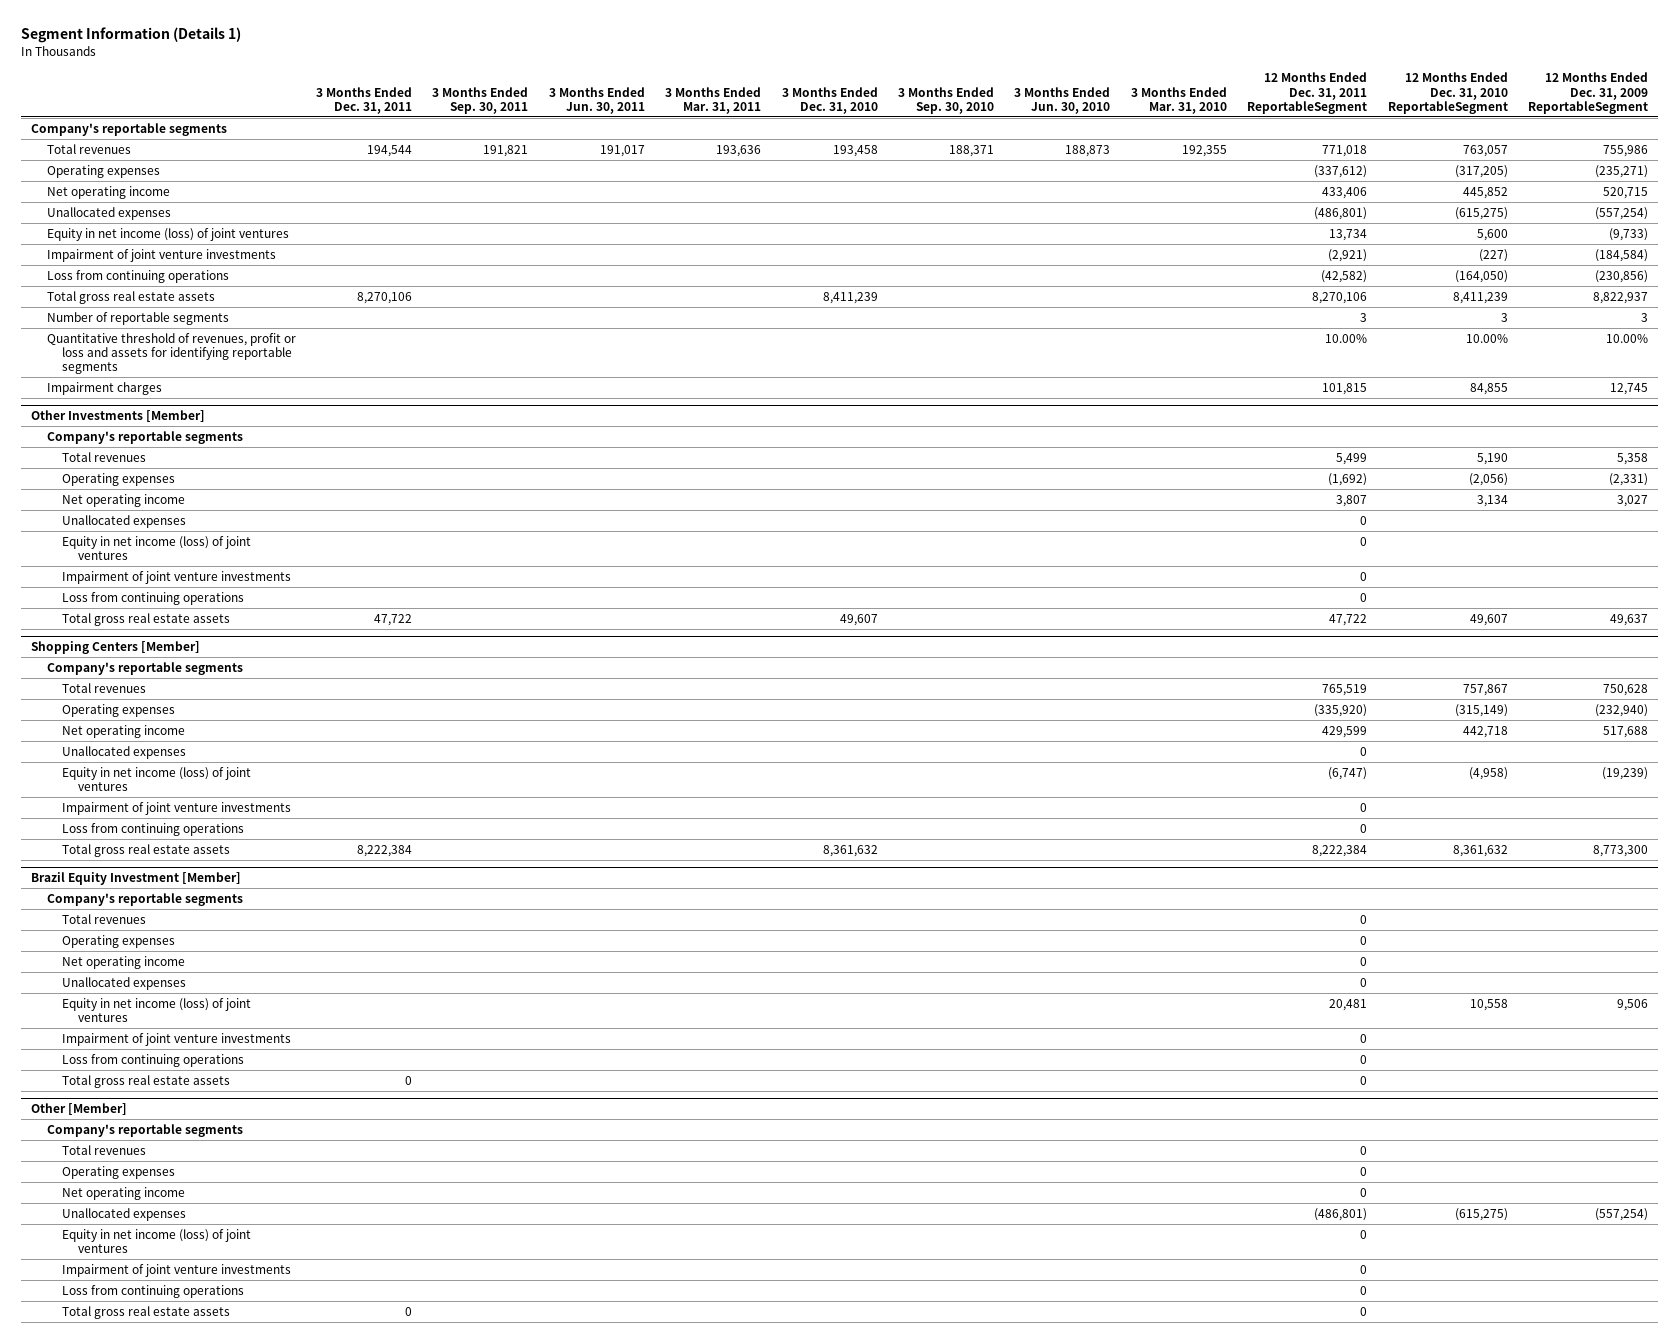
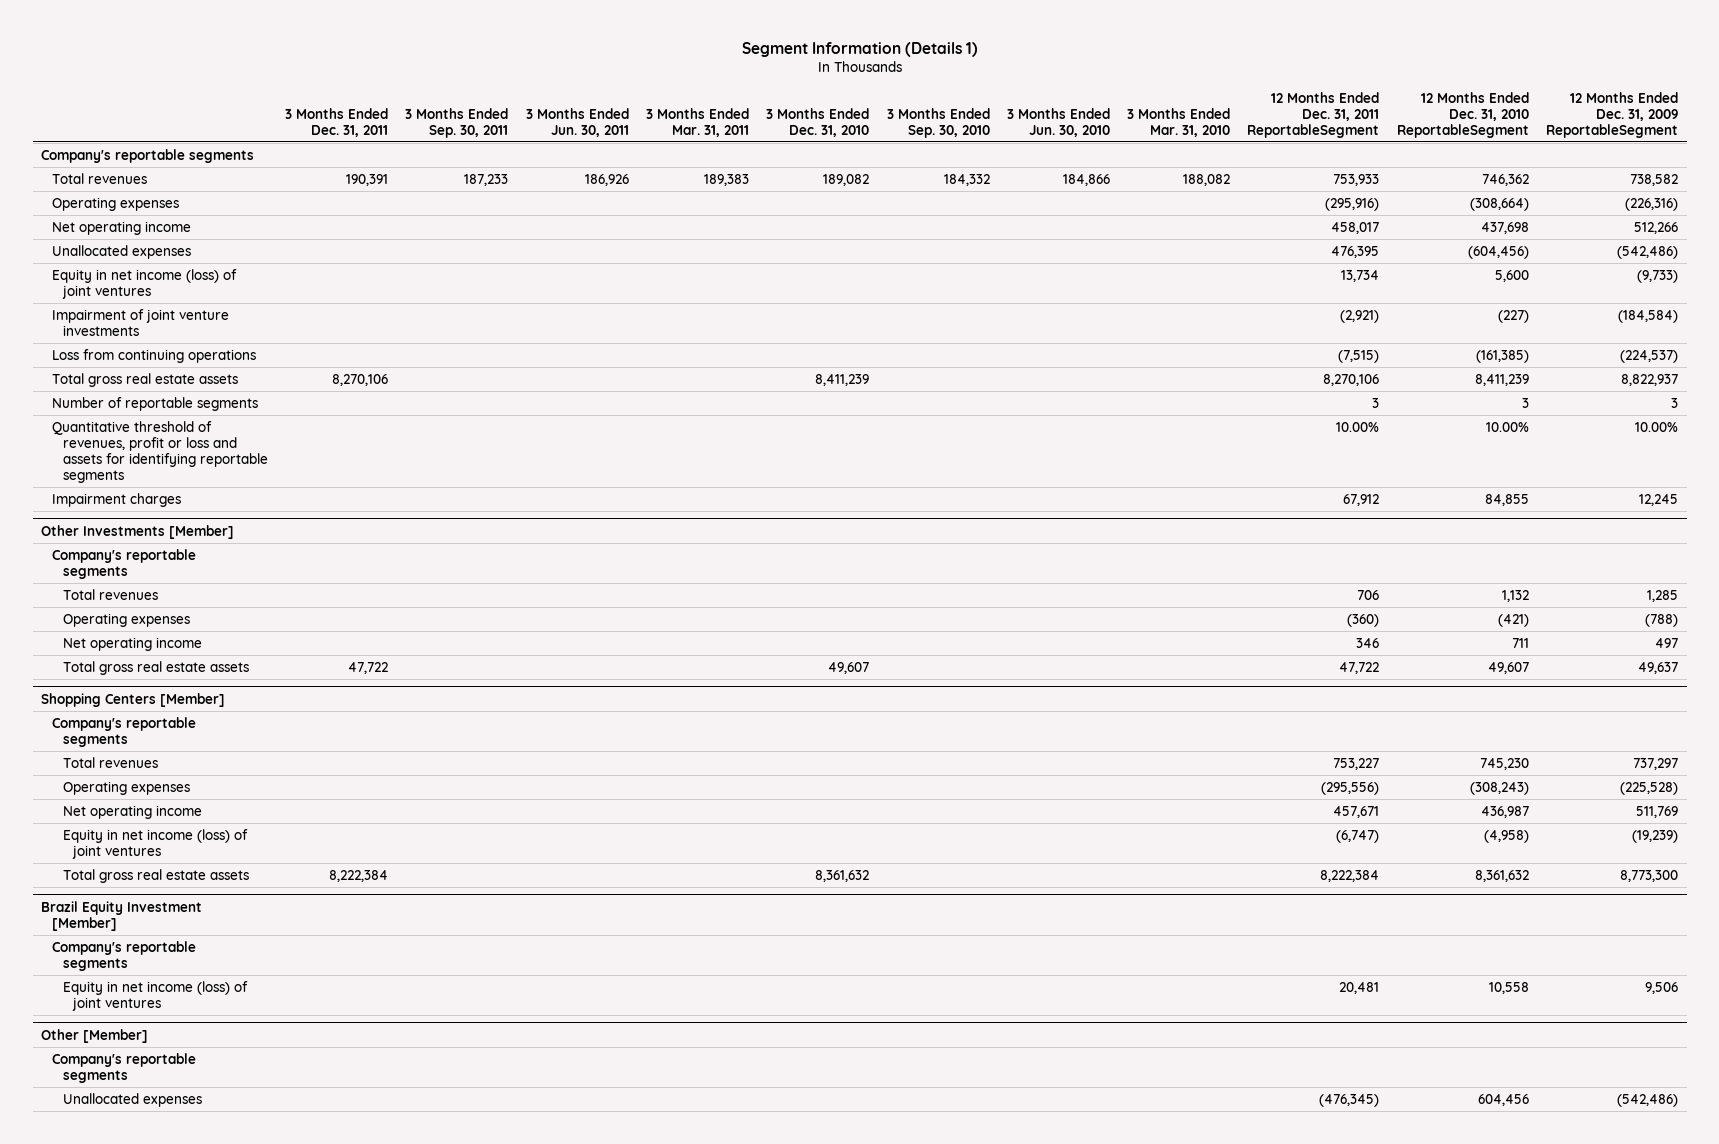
- Total revenues | 194,544 | 191,821 | 191,017 | 193,636 | 193,458 | 188,371 | 188,873 | 192,355 | 771,018 | 763,057 | 755,986
- Operating expenses | | | | | | | | | (337,612) | (317,205) | (235,271)
- Net operating income | | | | | | | | | 433,406 | 445,852 | 520,715
- Unallocated expenses | | | | | | | | | (486,801) | (615,275) | (557,254)
+ Total revenues | 190,391 | 187,233 | 186,926 | 189,383 | 189,082 | 184,332 | 184,866 | 188,082 | 753,933 | 746,362 | 738,582
+ Operating expenses | | | | | | | | | (295,916) | (308,664) | (226,316)
+ Net operating income | | | | | | | | | 458,017 | 437,698 | 512,266
+ Unallocated expenses | | | | | | | | | 476,395 | (604,456) | (542,486)
- Loss from continuing operations | | | | | | | | | (42,582) | (164,050) | (230,856)
+ Loss from continuing operations | | | | | | | | | (7,515) | (161,385) | (224,537)
- Impairment charges | | | | | | | | | 101,815 | 84,855 | 12,745
+ Impairment charges | | | | | | | | | 67,912 | 84,855 | 12,245
@ Other Investments [Member]
- Total revenues | | | | | | | | | 5,499 | 5,190 | 5,358
- Operating expenses | | | | | | | | | (1,692) | (2,056) | (2,331)
- Net operating income | | | | | | | | | 3,807 | 3,134 | 3,027
- Unallocated expenses | | | | | | | | | 0 | |
- Equity in net income (loss) of joint ventures | | | | | | | | | 0 | |
- Impairment of joint venture investments | | | | | | | | | 0 | |
- Loss from continuing operations | | | | | | | | | 0 | |
+ Total revenues | | | | | | | | | 706 | 1,132 | 1,285
+ Operating expenses | | | | | | | | | (360) | (421) | (788)
+ Net operating income | | | | | | | | | 346 | 711 | 497
@ Shopping Centers [Member]
- Total revenues | | | | | | | | | 765,519 | 757,867 | 750,628
- Operating expenses | | | | | | | | | (335,920) | (315,149) | (232,940)
- Net operating income | | | | | | | | | 429,599 | 442,718 | 517,688
- Unallocated expenses | | | | | | | | | 0 | |
+ Total revenues | | | | | | | | | 753,227 | 745,230 | 737,297
+ Operating expenses | | | | | | | | | (295,556) | (308,243) | (225,528)
+ Net operating income | | | | | | | | | 457,671 | 436,987 | 511,769
- Impairment of joint venture investments | | | | | | | | | 0 | |
- Loss from continuing operations | | | | | | | | | 0 | |
@ Brazil Equity Investment [Member]
- Total revenues | | | | | | | | | 0 | |
- Operating expenses | | | | | | | | | 0 | |
- Net operating income | | | | | | | | | 0 | |
- Unallocated expenses | | | | | | | | | 0 | |
- Impairment of joint venture investments | | | | | | | | | 0 | |
- Loss from continuing operations | | | | | | | | | 0 | |
- Total gross real estate assets | 0 | | | | | | | | 0 | |
@ Other [Member]
- Total revenues | | | | | | | | | 0 | |
- Operating expenses | | | | | | | | | 0 | |
- Net operating income | | | | | | | | | 0 | |
- Unallocated expenses | | | | | | | | | (486,801) | (615,275) | (557,254)
- Equity in net income (loss) of joint ventures | | | | | | | | | 0 | |
- Impairment of joint venture investments | | | | | | | | | 0 | |
- Loss from continuing operations | | | | | | | | | 0 | |
- Total gross real estate assets | 0 | | | | | | | | 0 | |
+ Unallocated expenses | | | | | | | | | (476,345) | 604,456 | (542,486)

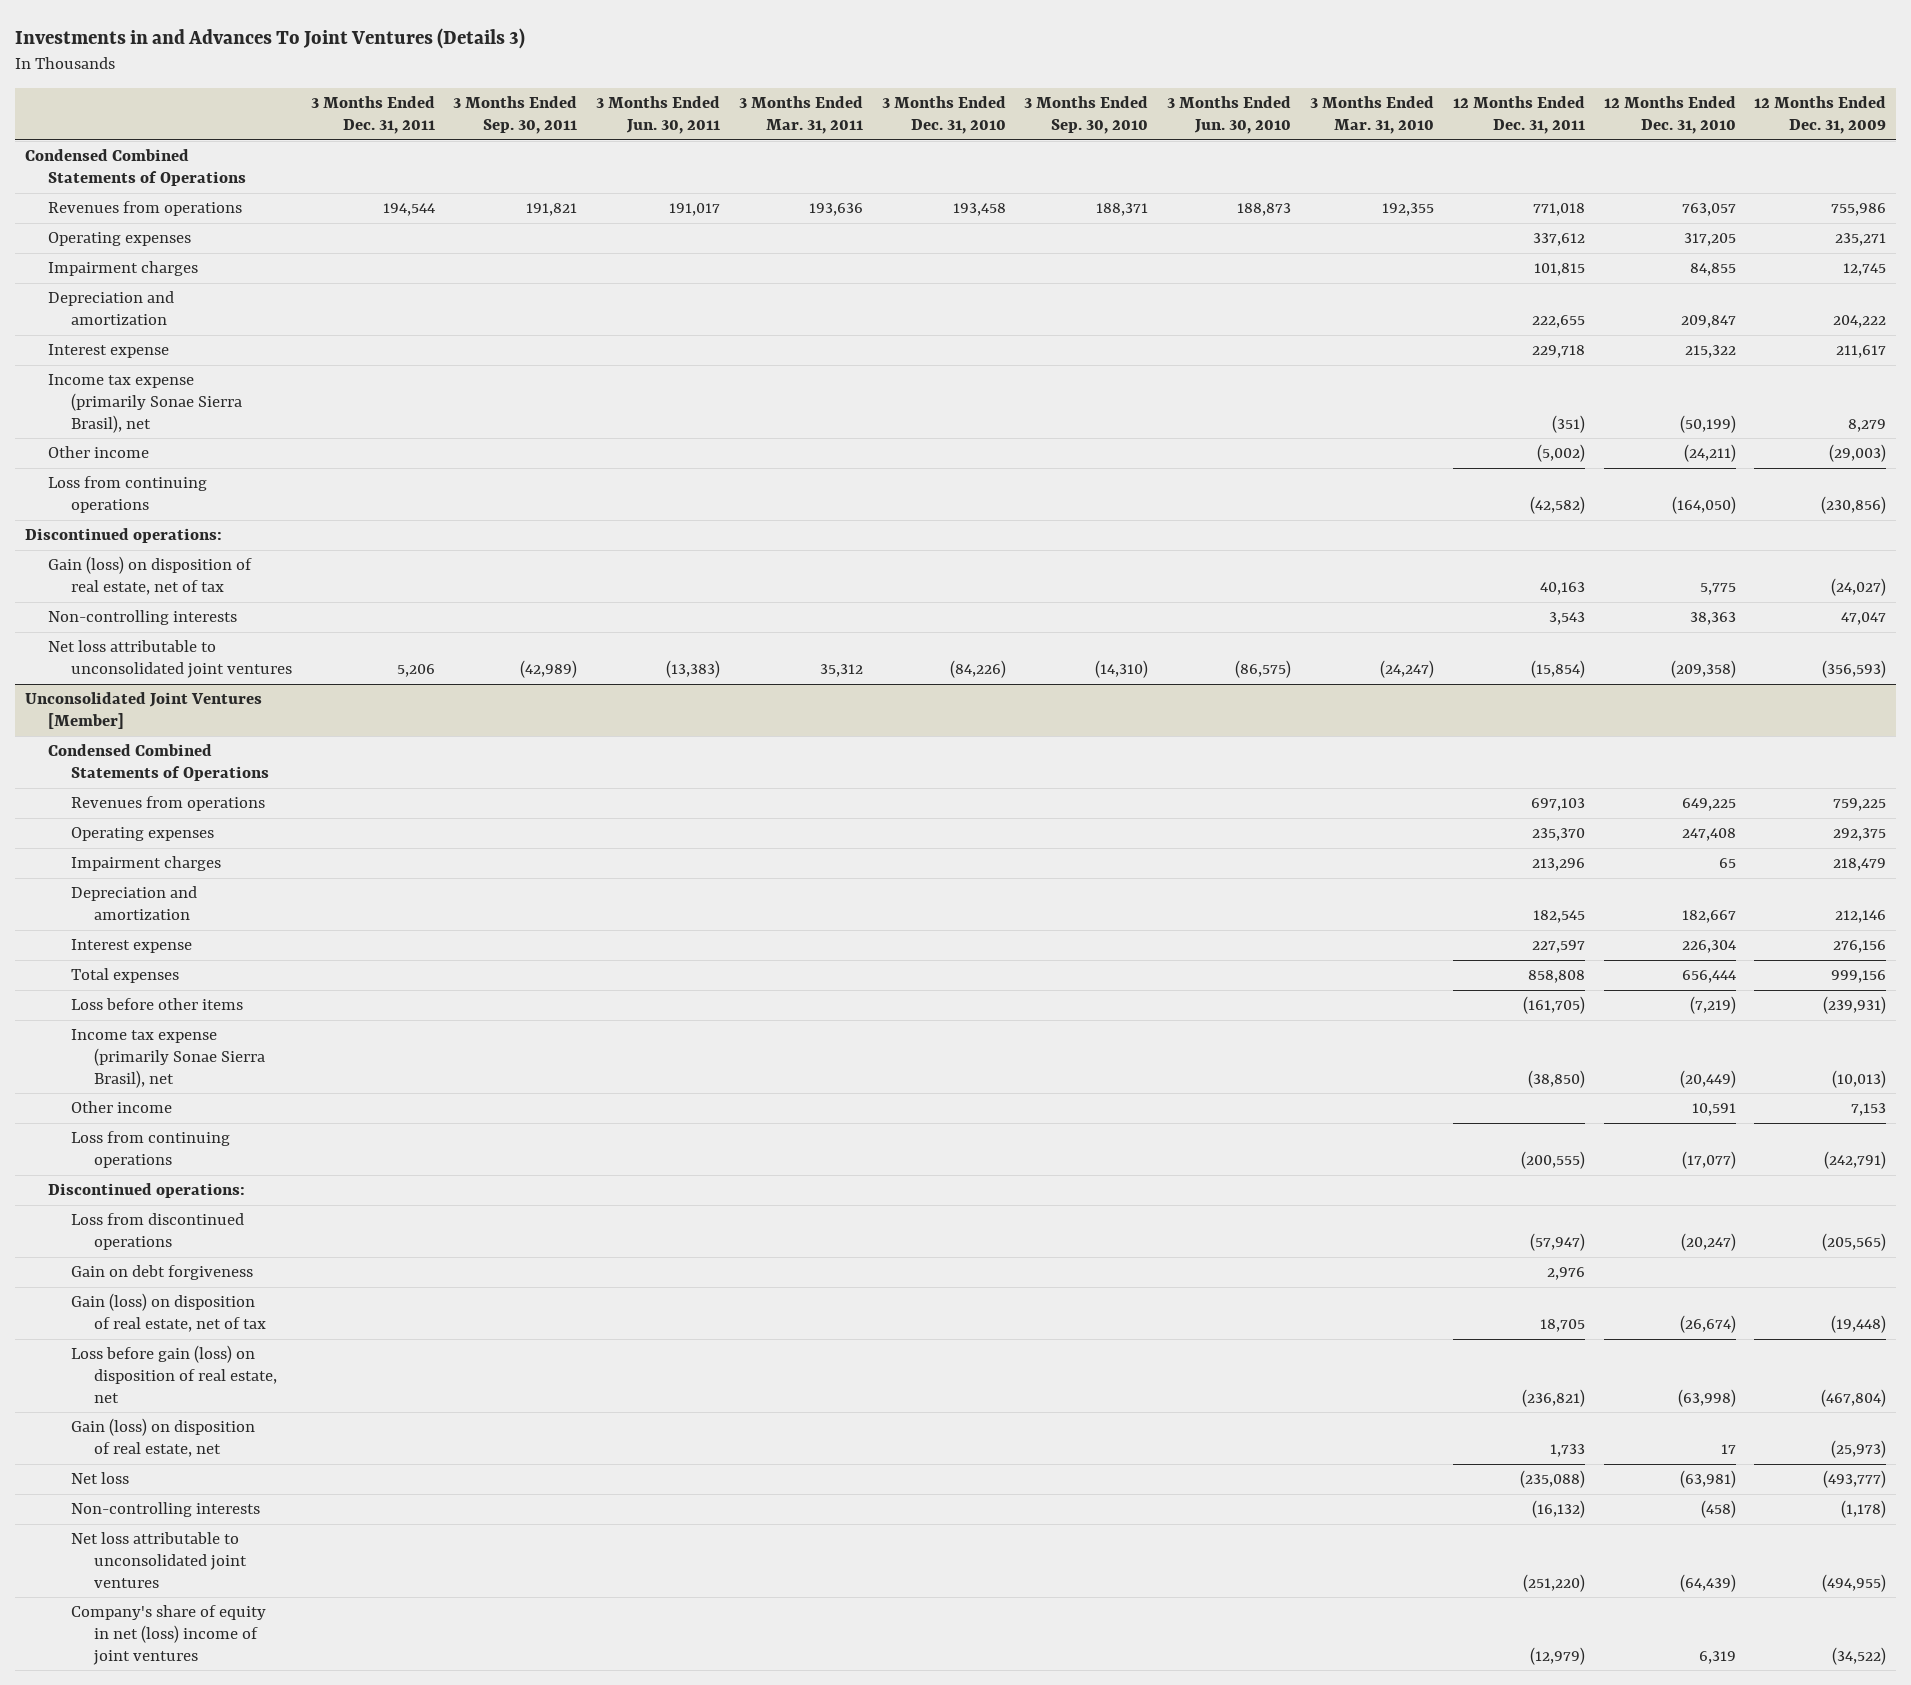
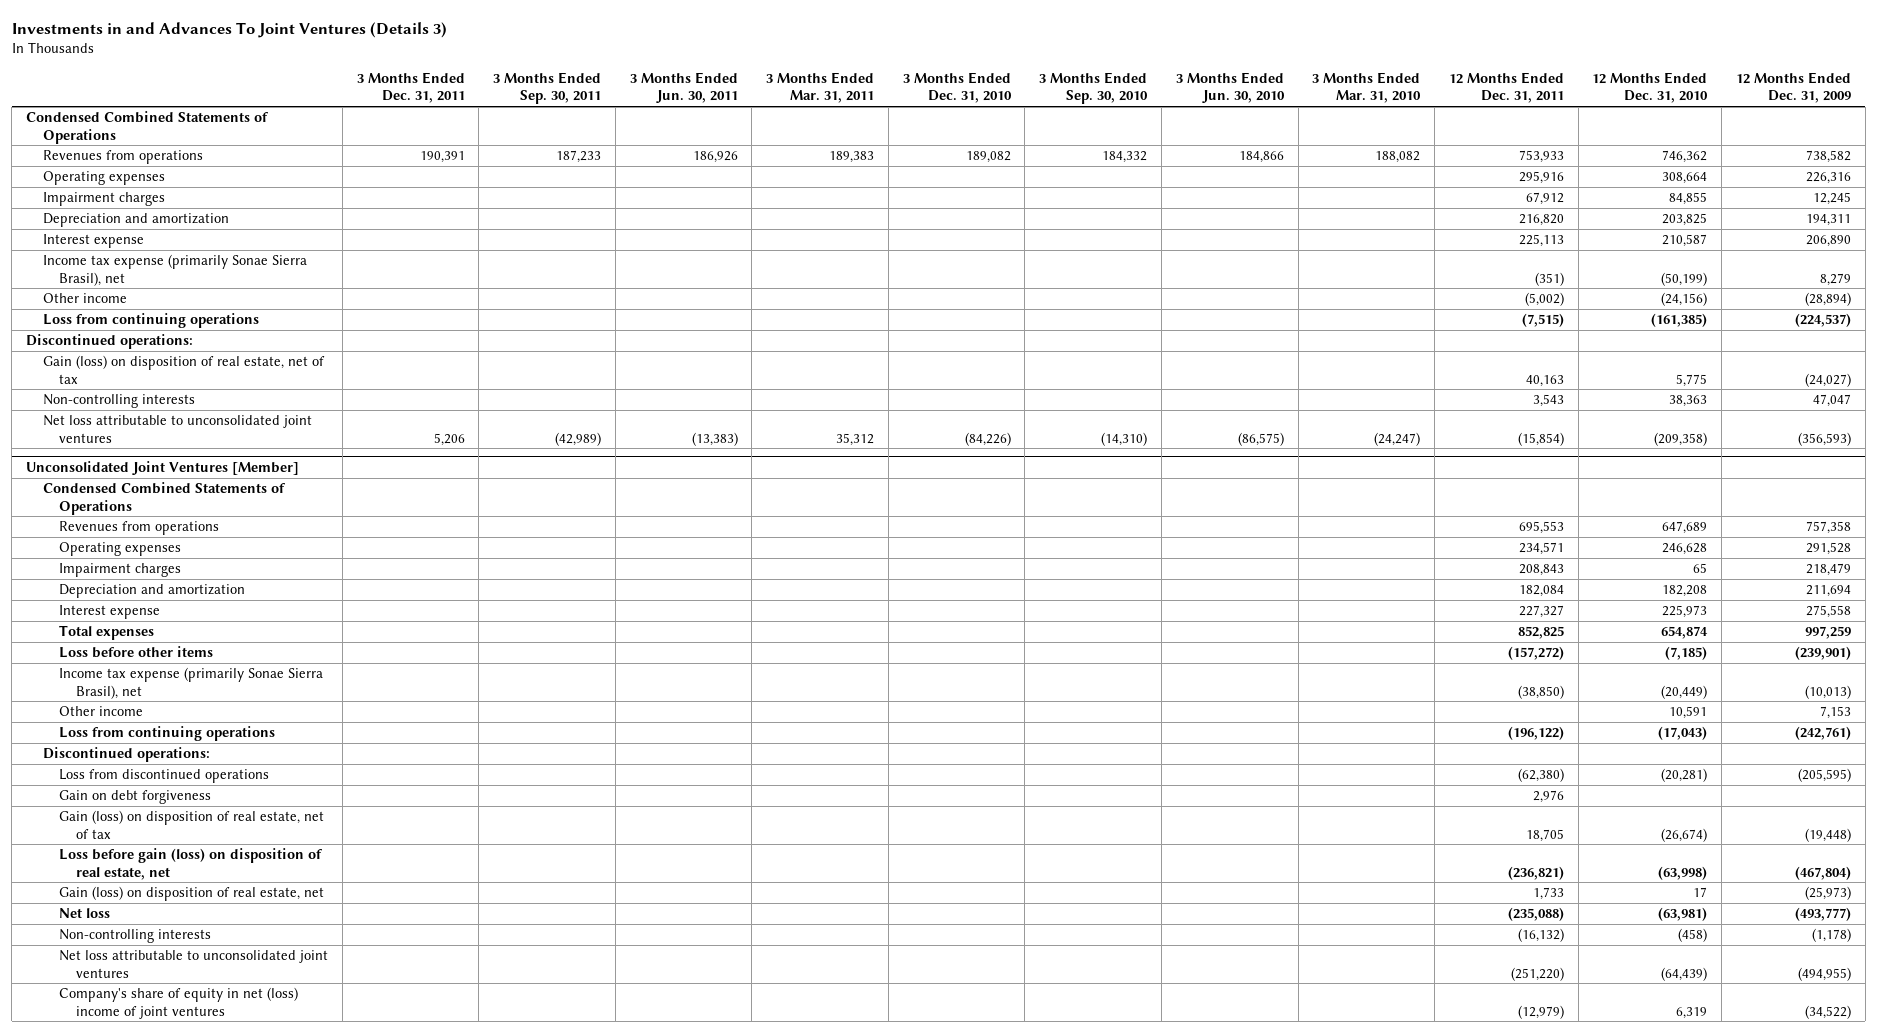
- Revenues from operations | 194,544 | 191,821 | 191,017 | 193,636 | 193,458 | 188,371 | 188,873 | 192,355 | 771,018 | 763,057 | 755,986
- Operating expenses | | | | | | | | | 337,612 | 317,205 | 235,271
- Impairment charges | | | | | | | | | 101,815 | 84,855 | 12,745
- Depreciation and amortization | | | | | | | | | 222,655 | 209,847 | 204,222
- Interest expense | | | | | | | | | 229,718 | 215,322 | 211,617
+ Revenues from operations | 190,391 | 187,233 | 186,926 | 189,383 | 189,082 | 184,332 | 184,866 | 188,082 | 753,933 | 746,362 | 738,582
+ Operating expenses | | | | | | | | | 295,916 | 308,664 | 226,316
+ Impairment charges | | | | | | | | | 67,912 | 84,855 | 12,245
+ Depreciation and amortization | | | | | | | | | 216,820 | 203,825 | 194,311
+ Interest expense | | | | | | | | | 225,113 | 210,587 | 206,890
- Other income | | | | | | | | | (5,002) | (24,211) | (29,003)
- Loss from continuing operations | | | | | | | | | (42,582) | (164,050) | (230,856)
+ Other income | | | | | | | | | (5,002) | (24,156) | (28,894)
+ Loss from continuing operations | | | | | | | | | (7,515) | (161,385) | (224,537)
@ Unconsolidated Joint Ventures [Member]
- Revenues from operations | | | | | | | | | 697,103 | 649,225 | 759,225
- Operating expenses | | | | | | | | | 235,370 | 247,408 | 292,375
- Impairment charges | | | | | | | | | 213,296 | 65 | 218,479
- Depreciation and amortization | | | | | | | | | 182,545 | 182,667 | 212,146
- Interest expense | | | | | | | | | 227,597 | 226,304 | 276,156
- Total expenses | | | | | | | | | 858,808 | 656,444 | 999,156
- Loss before other items | | | | | | | | | (161,705) | (7,219) | (239,931)
+ Revenues from operations | | | | | | | | | 695,553 | 647,689 | 757,358
+ Operating expenses | | | | | | | | | 234,571 | 246,628 | 291,528
+ Impairment charges | | | | | | | | | 208,843 | 65 | 218,479
+ Depreciation and amortization | | | | | | | | | 182,084 | 182,208 | 211,694
+ Interest expense | | | | | | | | | 227,327 | 225,973 | 275,558
+ Total expenses | | | | | | | | | 852,825 | 654,874 | 997,259
+ Loss before other items | | | | | | | | | (157,272) | (7,185) | (239,901)
- Loss from continuing operations | | | | | | | | | (200,555) | (17,077) | (242,791)
+ Loss from continuing operations | | | | | | | | | (196,122) | (17,043) | (242,761)
- Loss from discontinued operations | | | | | | | | | (57,947) | (20,247) | (205,565)
+ Loss from discontinued operations | | | | | | | | | (62,380) | (20,281) | (205,595)

